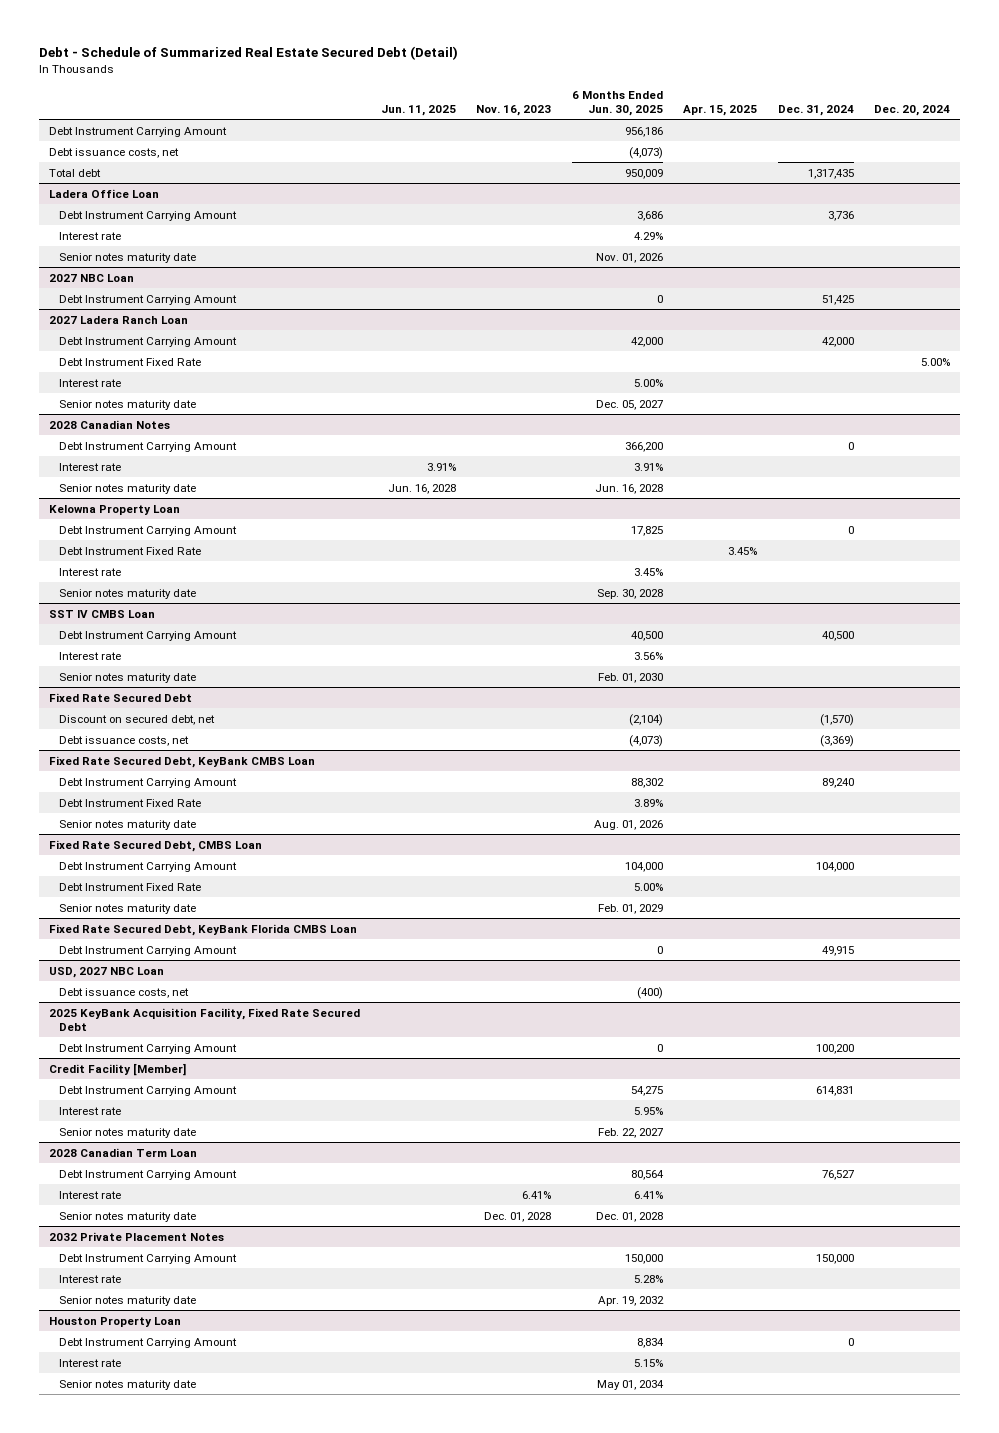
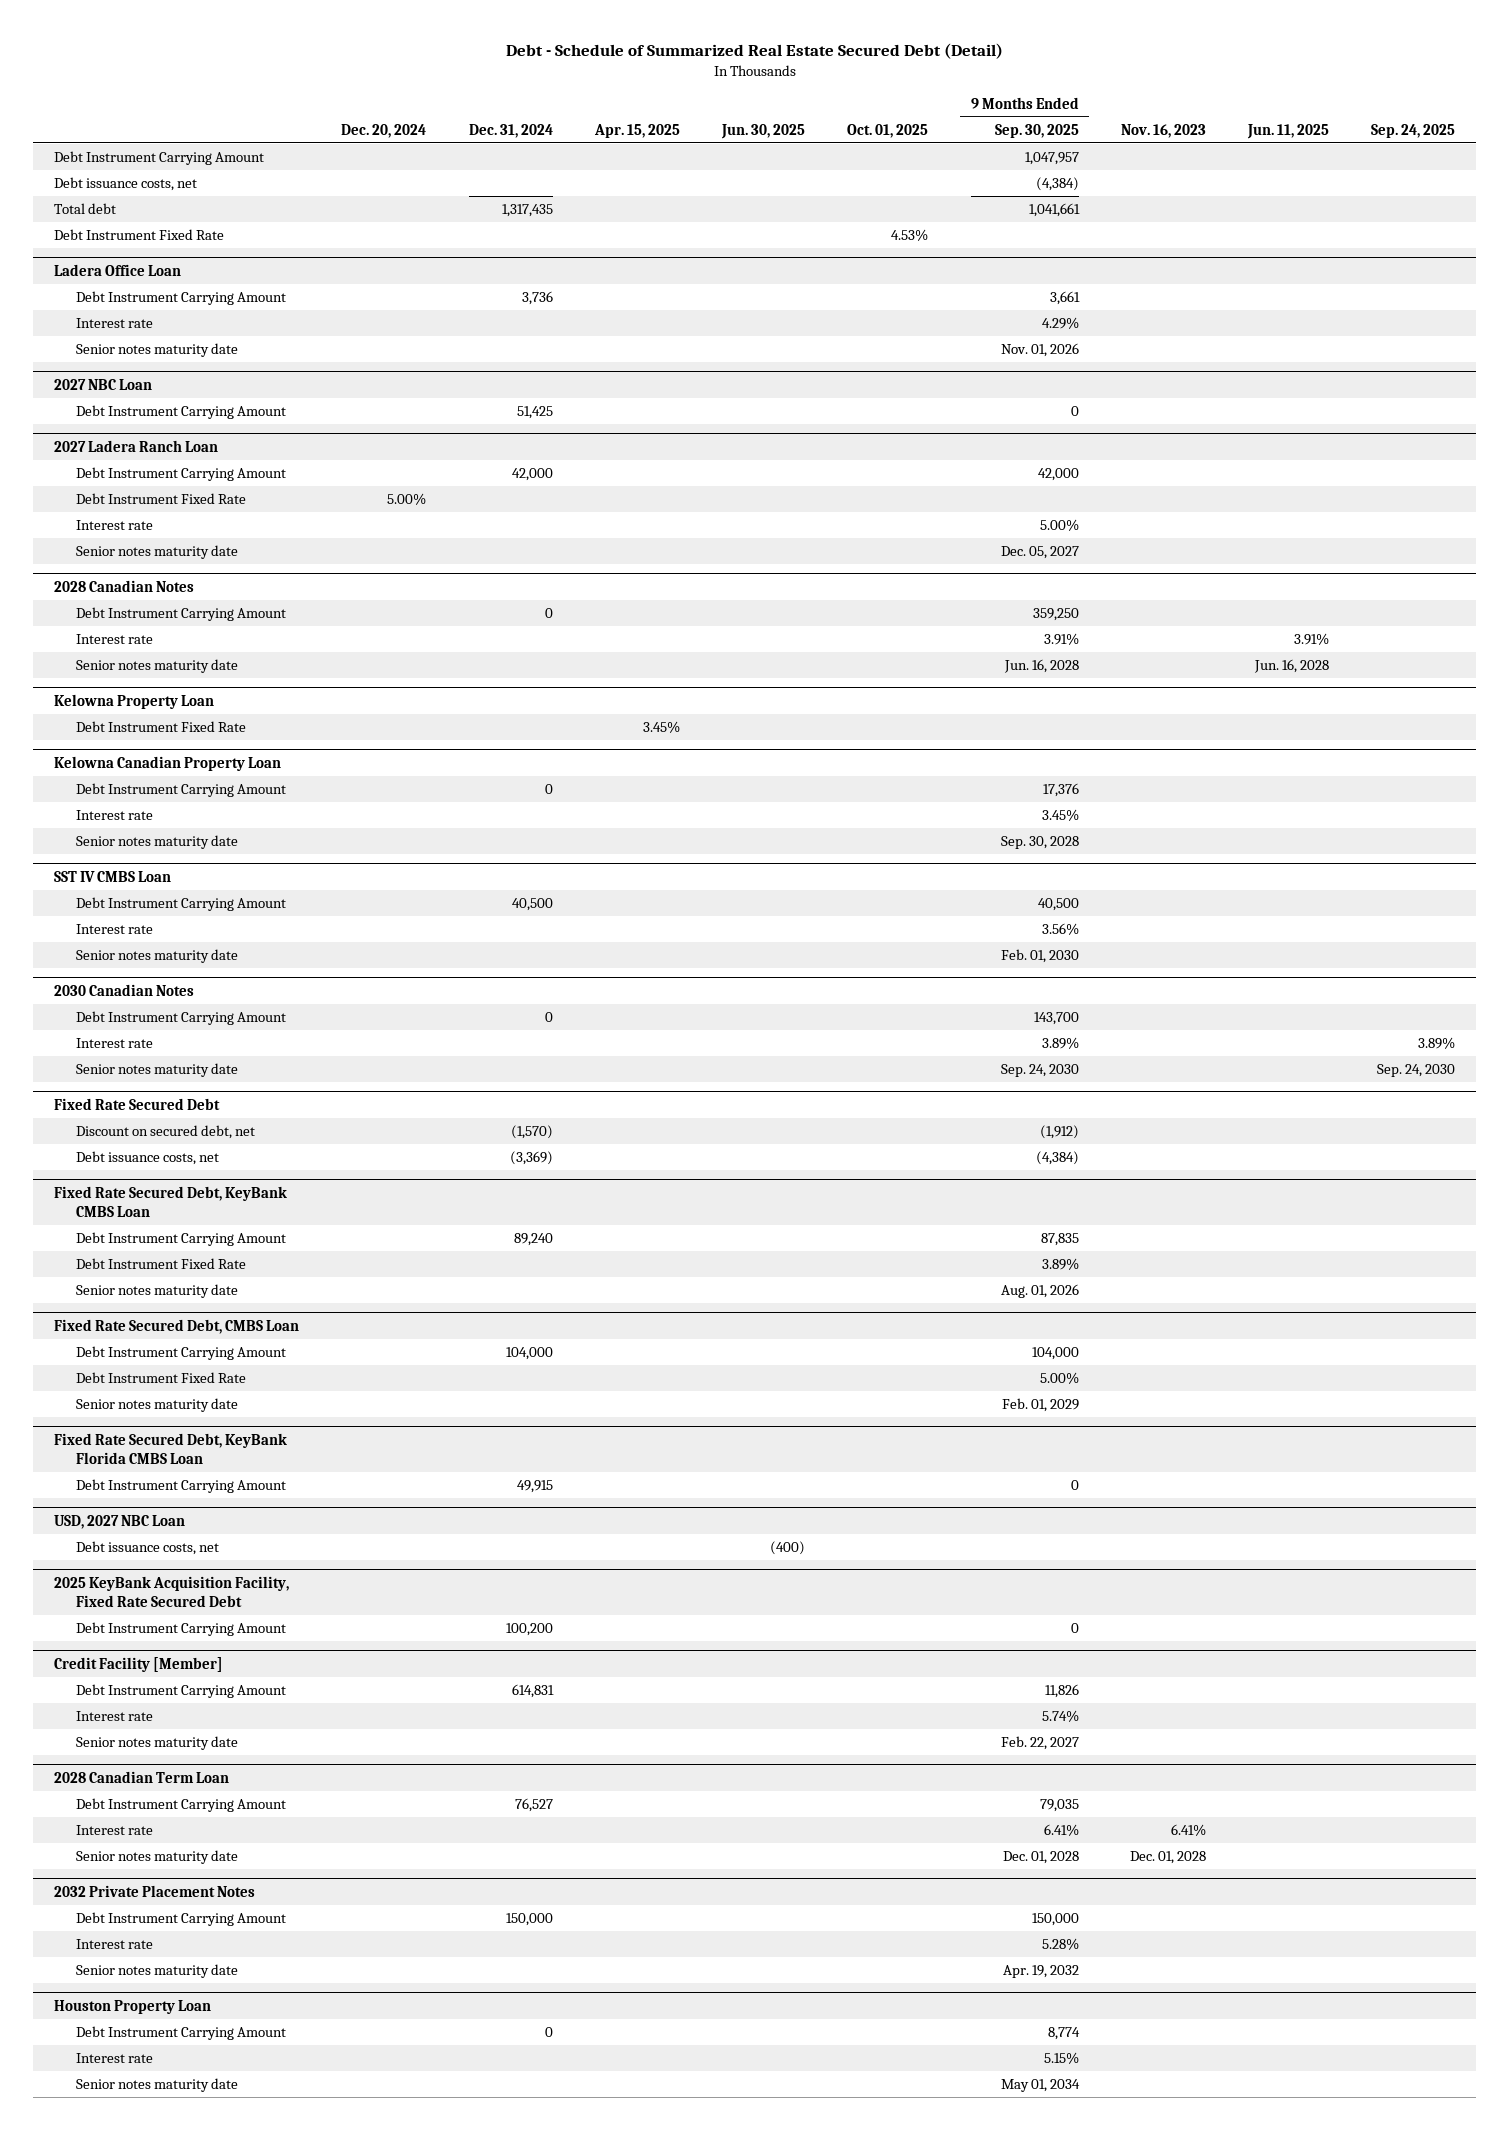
- | Jun. 11, 2025 | Nov. 16, 2023 | 6 Months Ended Jun. 30, 2025 | Apr. 15, 2025 | Dec. 31, 2024 | Dec. 20, 2024
+ | Dec. 20, 2024 | Dec. 31, 2024 | Apr. 15, 2025 | Jun. 30, 2025 | Oct. 01, 2025 | 9 Months Ended Sep. 30, 2025 | Nov. 16, 2023 | Jun. 11, 2025 | Sep. 24, 2025
+ Debt Instrument Fixed Rate | | | | | 4.53% | | | |
@ Kelowna Property Loan
- Debt Instrument Carrying Amount | | | 17,825 | | 0 |
- Interest rate | | | 3.45% | | |
- Senior notes maturity date | | | Sep. 30, 2028 | | |
+ Kelowna Canadian Property Loan
+ Debt Instrument Carrying Amount | | 0 | | | | 17,376 | | |
+ Interest rate | | | | | | 3.45% | | |
+ Senior notes maturity date | | | | | | Sep. 30, 2028 | | |
+ 2030 Canadian Notes
+ Debt Instrument Carrying Amount | | 0 | | | | 143,700 | | |
+ Interest rate | | | | | | 3.89% | | | 3.89%
+ Senior notes maturity date | | | | | | Sep. 24, 2030 | | | Sep. 24, 2030

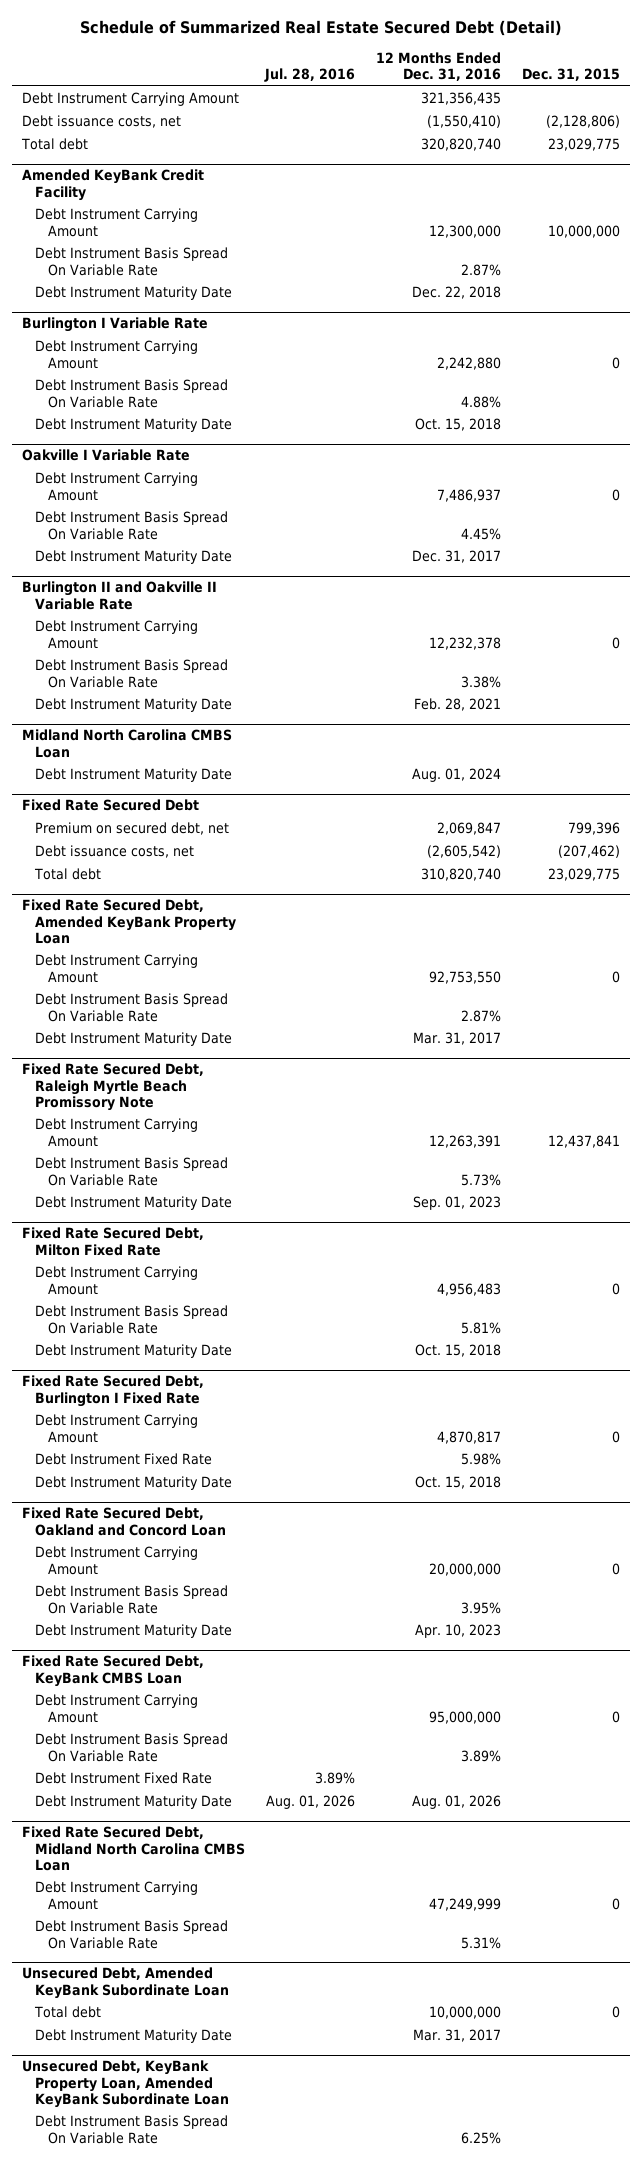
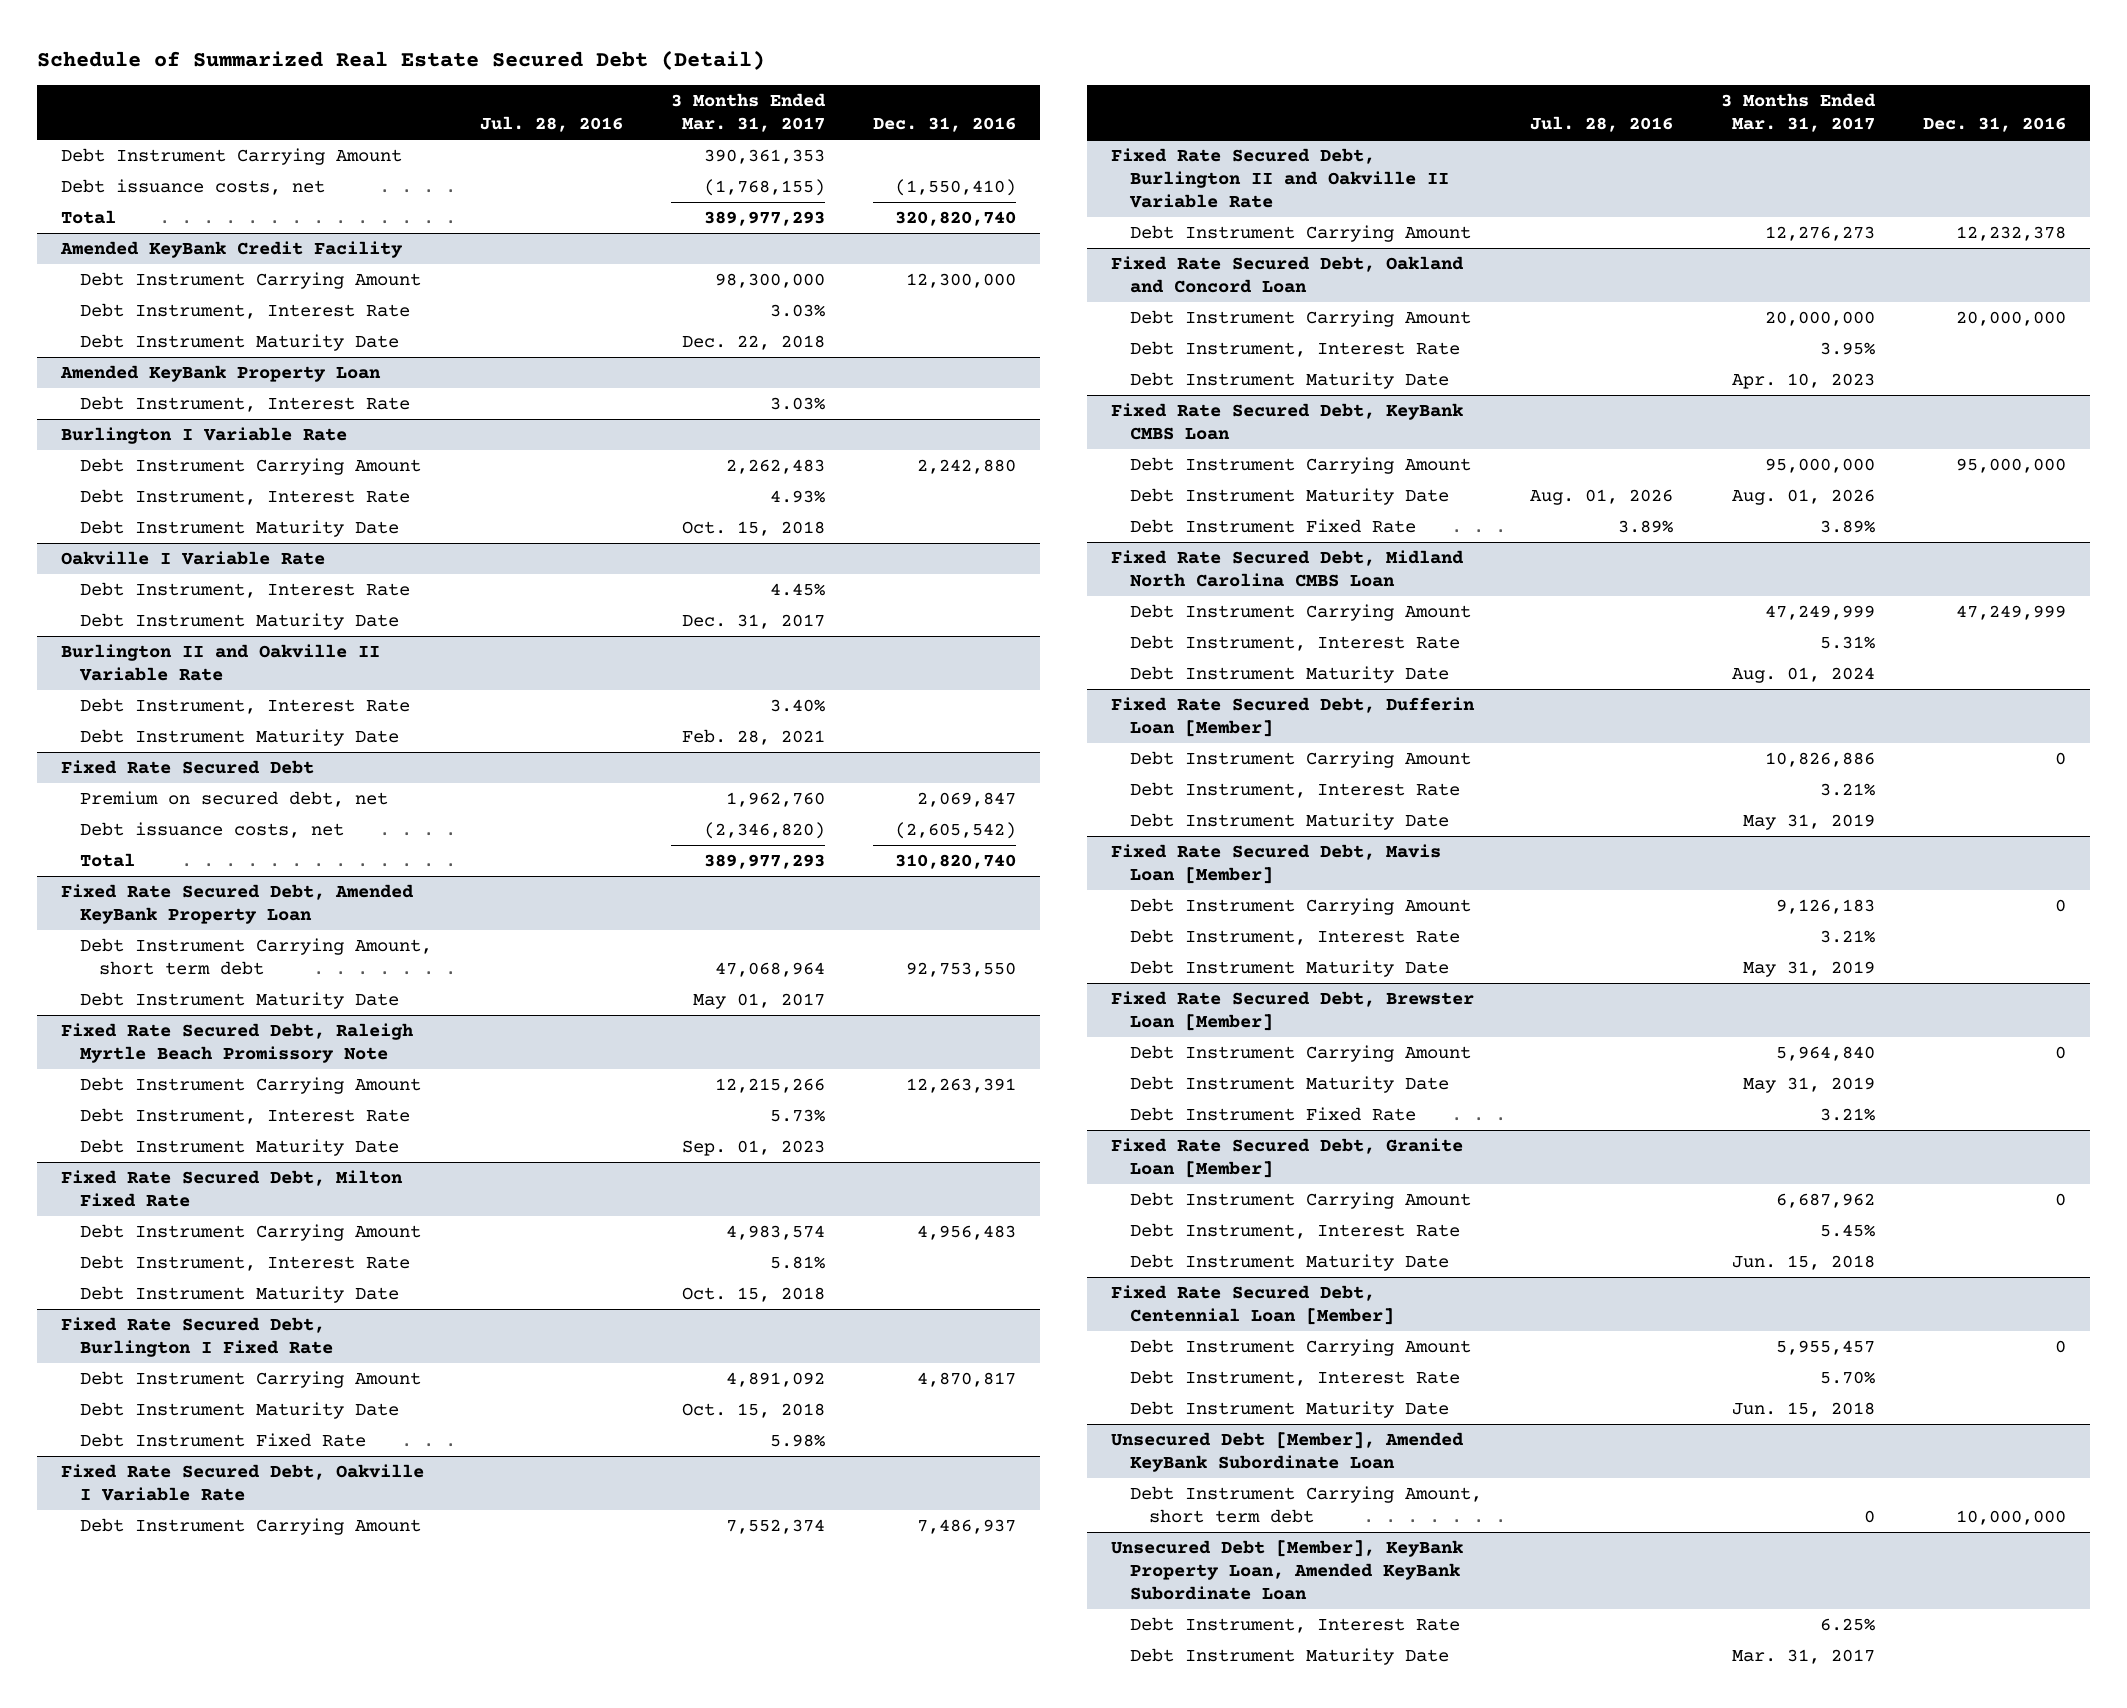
- | Jul. 28, 2016 | 12 Months Ended Dec. 31, 2016 | Dec. 31, 2015
+ | Jul. 28, 2016 | 3 Months Ended Mar. 31, 2017 | Dec. 31, 2016
- Total debt | | 320,820,740 | 23,029,775
+ Total | | 389,977,293 | 320,820,740
@ Amended KeyBank Credit Facility
- Debt Instrument Basis Spread On Variable Rate | | 2.87% |
+ Debt Instrument, Interest Rate | | 3.03% |
+ Amended KeyBank Property Loan
+ Debt Instrument, Interest Rate | | 3.03% |
@ Burlington I Variable Rate
- Debt Instrument Basis Spread On Variable Rate | | 4.88% |
+ Debt Instrument, Interest Rate | | 4.93% |
@ Oakville I Variable Rate
- Debt Instrument Carrying Amount | | 7,486,937 | 0
- Debt Instrument Basis Spread On Variable Rate | | 4.45% |
+ Debt Instrument, Interest Rate | | 4.45% |
@ Burlington II and Oakville II Variable Rate
- Debt Instrument Carrying Amount | | 12,232,378 | 0
- Debt Instrument Basis Spread On Variable Rate | | 3.38% |
+ Debt Instrument, Interest Rate | | 3.40% |
- Midland North Carolina CMBS Loan
- Debt Instrument Maturity Date | | Aug. 01, 2024 |
@ Fixed Rate Secured Debt
- Total debt | | 310,820,740 | 23,029,775
+ Total | | 389,977,293 | 310,820,740
@ Fixed Rate Secured Debt, Amended KeyBank Property Loan
- Debt Instrument Carrying Amount | | 92,753,550 | 0
- Debt Instrument Basis Spread On Variable Rate | | 2.87% |
+ Debt Instrument Carrying Amount, short term debt | | 47,068,964 | 92,753,550
@ Fixed Rate Secured Debt, Raleigh Myrtle Beach Promissory Note
- Debt Instrument Basis Spread On Variable Rate | | 5.73% |
+ Debt Instrument, Interest Rate | | 5.73% |
@ Fixed Rate Secured Debt, Milton Fixed Rate
- Debt Instrument Basis Spread On Variable Rate | | 5.81% |
+ Debt Instrument, Interest Rate | | 5.81% |
@ Fixed Rate Secured Debt, Burlington I Fixed Rate
moved down: Debt Instrument Fixed Rate | | 5.98% |
+ Fixed Rate Secured Debt, Oakville I Variable Rate
+ Debt Instrument Carrying Amount | | 7,552,374 | 7,486,937
+ Fixed Rate Secured Debt, Burlington II and Oakville II Variable Rate
+ Debt Instrument Carrying Amount | | 12,276,273 | 12,232,378
@ Fixed Rate Secured Debt, Oakland and Concord Loan
- Debt Instrument Basis Spread On Variable Rate | | 3.95% |
+ Debt Instrument, Interest Rate | | 3.95% |
@ Fixed Rate Secured Debt, KeyBank CMBS Loan
- Debt Instrument Basis Spread On Variable Rate | | 3.89% |
moved down: Debt Instrument Fixed Rate | 3.89% | 3.89% |
@ Fixed Rate Secured Debt, Midland North Carolina CMBS Loan
- Debt Instrument Basis Spread On Variable Rate | | 5.31% |
- Unsecured Debt, Amended KeyBank Subordinate Loan
- Total debt | | 10,000,000 | 0
- Debt Instrument Maturity Date | | Mar. 31, 2017 |
- Unsecured Debt, KeyBank Property Loan, Amended KeyBank Subordinate Loan
- Debt Instrument Basis Spread On Variable Rate | | 6.25% |
@ Fixed Rate Secured Debt, Midland North Carolina CMBS Loan
+ Debt Instrument, Interest Rate | | 5.31% |
+ Debt Instrument Maturity Date | | Aug. 01, 2024 |
+ Fixed Rate Secured Debt, Dufferin Loan [Member]
+ Debt Instrument Carrying Amount | | 10,826,886 | 0
+ Debt Instrument, Interest Rate | | 3.21% |
+ Debt Instrument Maturity Date | | May 31, 2019 |
+ Fixed Rate Secured Debt, Mavis Loan [Member]
+ Debt Instrument Carrying Amount | | 9,126,183 | 0
+ Debt Instrument, Interest Rate | | 3.21% |
+ Debt Instrument Maturity Date | | May 31, 2019 |
+ Fixed Rate Secured Debt, Brewster Loan [Member]
+ Debt Instrument Carrying Amount | | 5,964,840 | 0
+ Debt Instrument Maturity Date | | May 31, 2019 |
+ Debt Instrument Fixed Rate | | 3.21% |
+ Fixed Rate Secured Debt, Granite Loan [Member]
+ Debt Instrument Carrying Amount | | 6,687,962 | 0
+ Debt Instrument, Interest Rate | | 5.45% |
+ Debt Instrument Maturity Date | | Jun. 15, 2018 |
+ Fixed Rate Secured Debt, Centennial Loan [Member]
+ Debt Instrument Carrying Amount | | 5,955,457 | 0
+ Debt Instrument, Interest Rate | | 5.70% |
+ Debt Instrument Maturity Date | | Jun. 15, 2018 |
+ Unsecured Debt [Member], Amended KeyBank Subordinate Loan
+ Debt Instrument Carrying Amount, short term debt | | 0 | 10,000,000
+ Unsecured Debt [Member], KeyBank Property Loan, Amended KeyBank Subordinate Loan
+ Debt Instrument, Interest Rate | | 6.25% |
+ Debt Instrument Maturity Date | | Mar. 31, 2017 |

